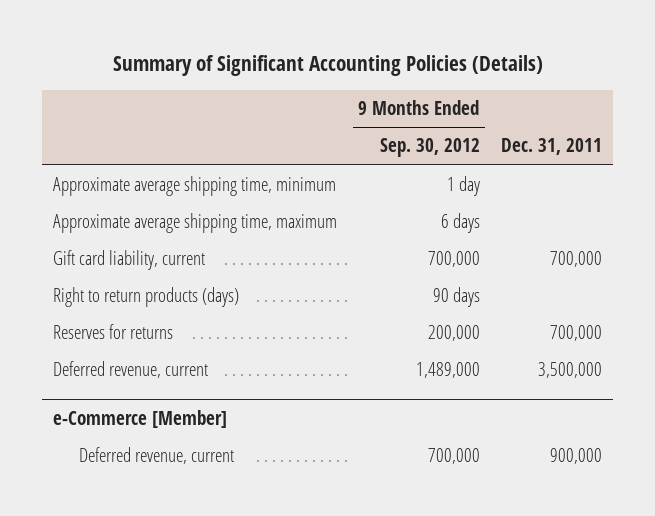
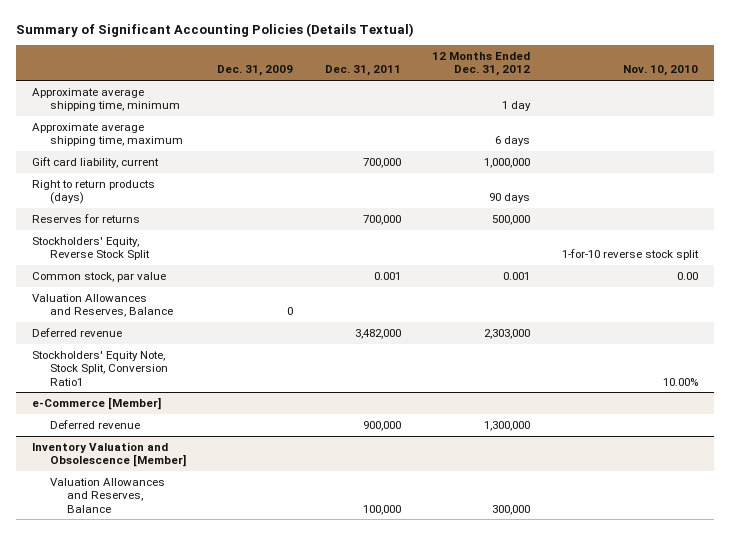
- Summary of Significant Accounting Policies (Details)
+ Summary of Significant Accounting Policies (Details Textual)
- | 9 Months Ended Sep. 30, 2012 | Dec. 31, 2011
+ | Dec. 31, 2009 | Dec. 31, 2011 | 12 Months Ended Dec. 31, 2012 | Nov. 10, 2010
- Deferred revenue, current | 1,489,000 | 3,500,000
+ Stockholders' Equity, Reverse Stock Split | | | | 1-for-10 reverse stock split
+ Common stock, par value | | 0.001 | 0.001 | 0.00
+ Valuation Allowances and Reserves, Balance | 0 | | |
+ Deferred revenue | | 3,482,000 | 2,303,000 |
+ Stockholders' Equity Note, Stock Split, Conversion Ratio1 | | | | 10.00%
@ e-Commerce [Member]
- Deferred revenue, current | 700,000 | 900,000
+ Deferred revenue | | 900,000 | 1,300,000 |
+ Inventory Valuation and Obsolescence [Member]
+ Valuation Allowances and Reserves, Balance | | 100,000 | 300,000 |

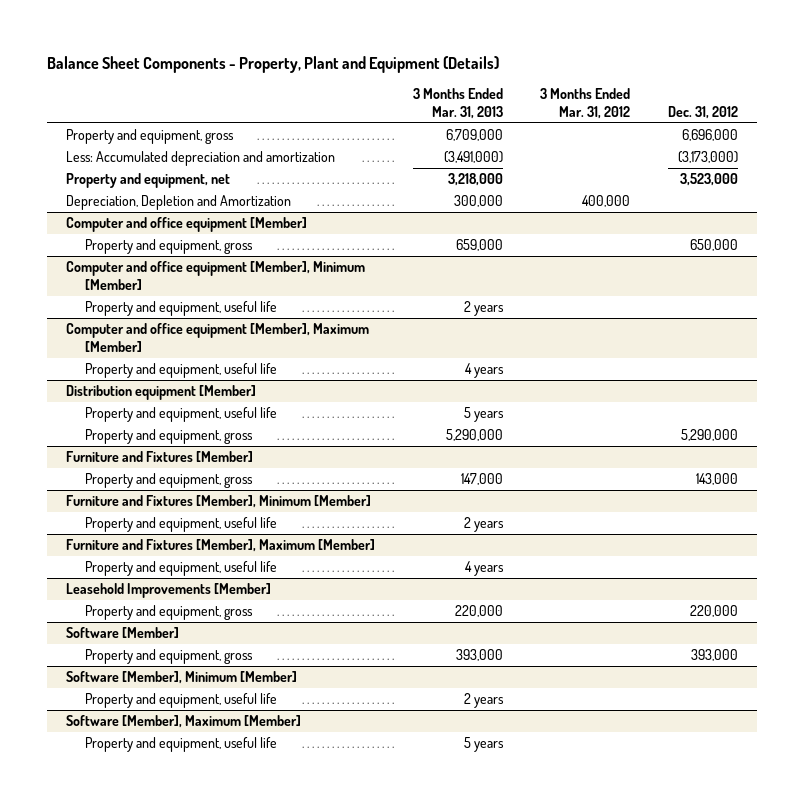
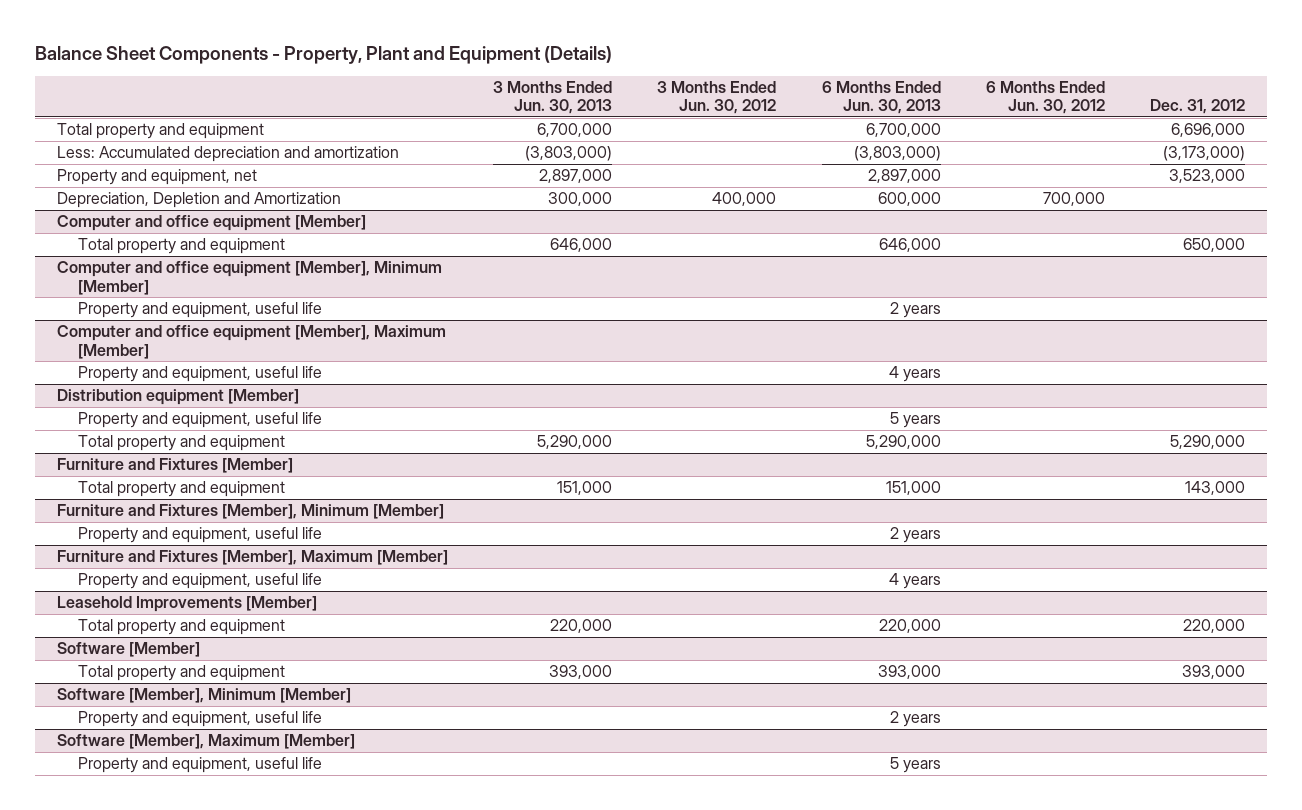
- | 3 Months Ended Mar. 31, 2013 | 3 Months Ended Mar. 31, 2012 | Dec. 31, 2012
+ | 3 Months Ended Jun. 30, 2013 | 3 Months Ended Jun. 30, 2012 | 6 Months Ended Jun. 30, 2013 | 6 Months Ended Jun. 30, 2012 | Dec. 31, 2012
- Property and equipment, gross | 6,709,000 | | 6,696,000
+ Total property and equipment | 6,700,000 | | 6,700,000 | | 6,696,000
@ Computer and office equipment [Member]
- Property and equipment, gross | 659,000 | | 650,000
+ Total property and equipment | 646,000 | | 646,000 | | 650,000
@ Distribution equipment [Member]
- Property and equipment, gross | 5,290,000 | | 5,290,000
+ Total property and equipment | 5,290,000 | | 5,290,000 | | 5,290,000
@ Furniture and Fixtures [Member]
- Property and equipment, gross | 147,000 | | 143,000
+ Total property and equipment | 151,000 | | 151,000 | | 143,000
@ Leasehold Improvements [Member]
- Property and equipment, gross | 220,000 | | 220,000
+ Total property and equipment | 220,000 | | 220,000 | | 220,000
@ Software [Member]
- Property and equipment, gross | 393,000 | | 393,000
+ Total property and equipment | 393,000 | | 393,000 | | 393,000

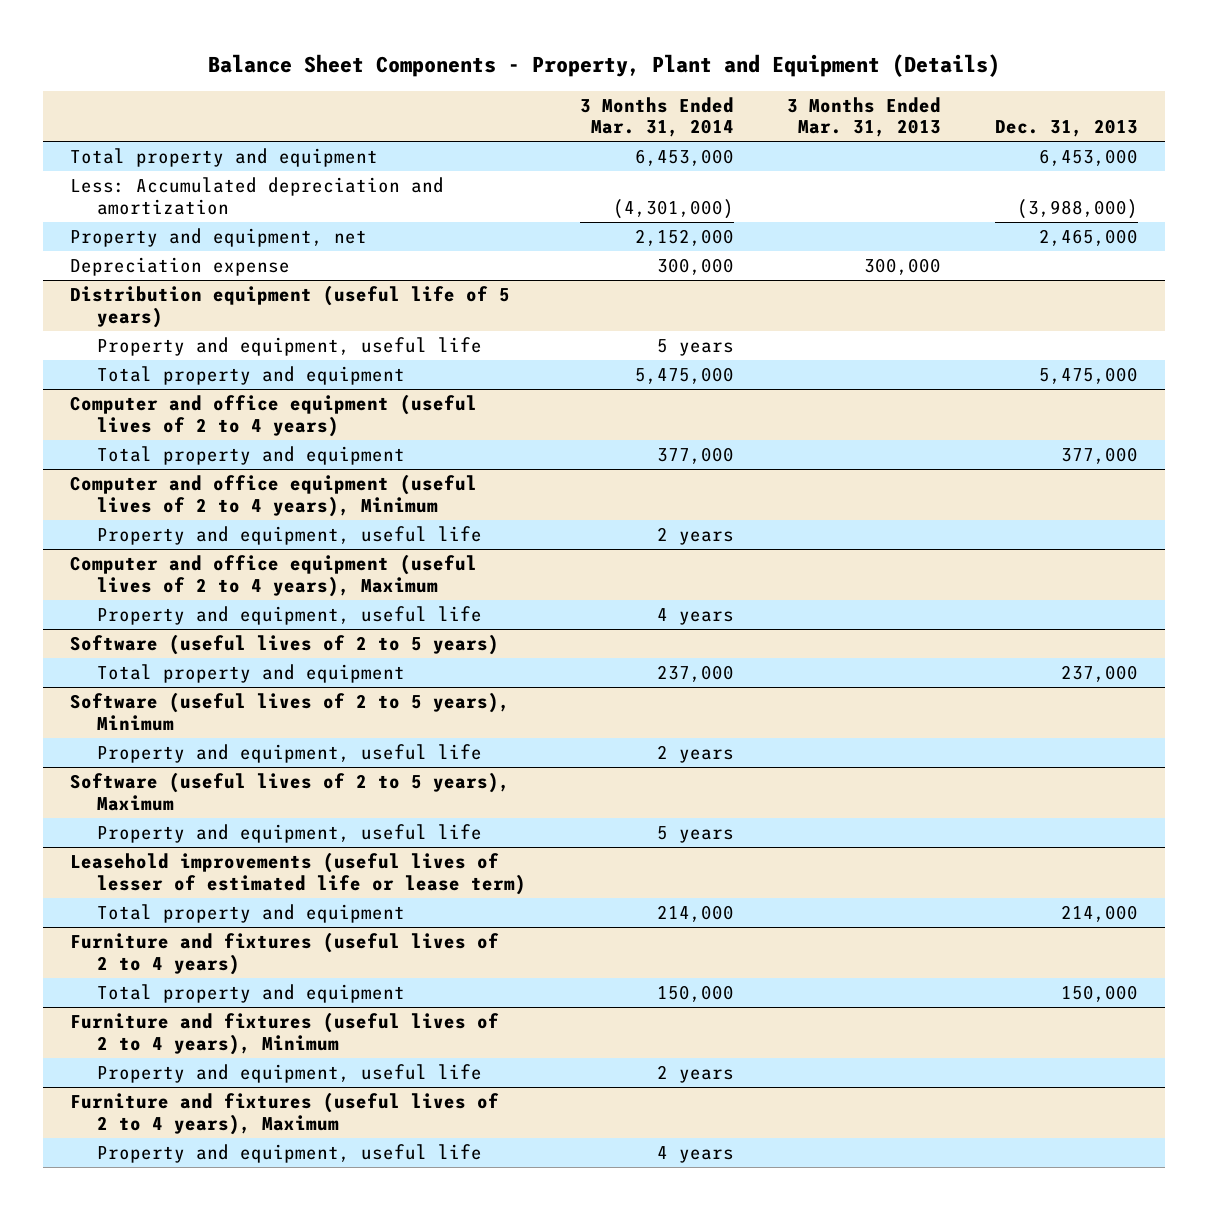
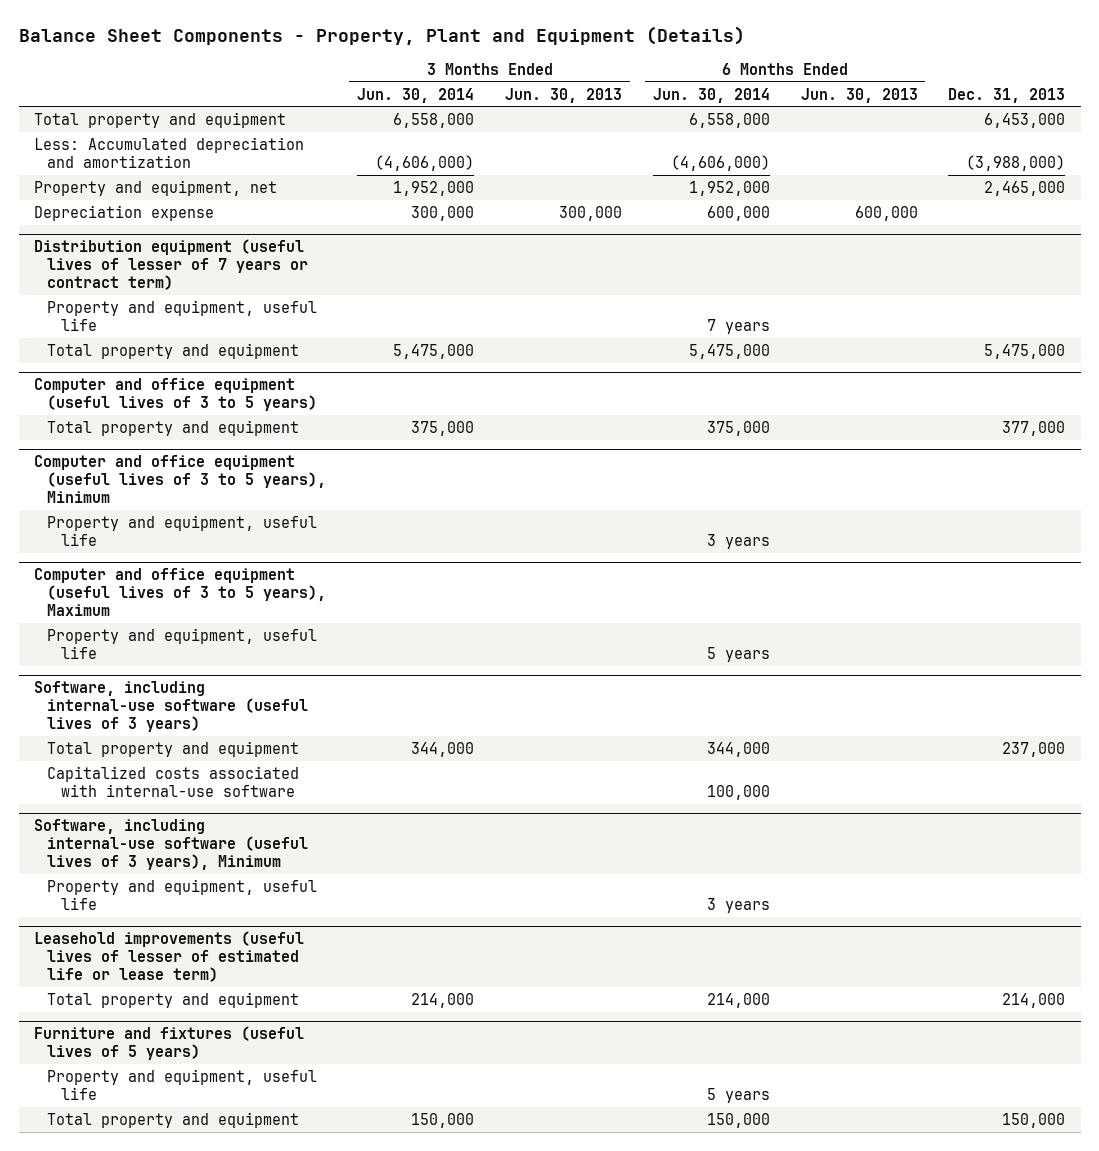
- | 3 Months Ended Mar. 31, 2014 | 3 Months Ended Mar. 31, 2013 | Dec. 31, 2013
+ | 3 Months Ended Jun. 30, 2014 | 3 Months Ended Jun. 30, 2013 | 6 Months Ended Jun. 30, 2014 | 6 Months Ended Jun. 30, 2013 | Dec. 31, 2013
- Distribution equipment (useful life of 5 years)
+ Distribution equipment (useful lives of lesser of 7 years or contract term)
- Computer and office equipment (useful lives of 2 to 4 years)
+ Computer and office equipment (useful lives of 3 to 5 years)
- Computer and office equipment (useful lives of 2 to 4 years), Minimum
+ Computer and office equipment (useful lives of 3 to 5 years), Minimum
- Computer and office equipment (useful lives of 2 to 4 years), Maximum
+ Computer and office equipment (useful lives of 3 to 5 years), Maximum
- Software (useful lives of 2 to 5 years)
+ Software, including internal-use software (useful lives of 3 years)
- Software (useful lives of 2 to 5 years), Minimum
- Property and equipment, useful life | 2 years | |
- Software (useful lives of 2 to 5 years), Maximum
- Property and equipment, useful life | 5 years | |
+ Capitalized costs associated with internal-use software | | | 100,000 | |
+ Software, including internal-use software (useful lives of 3 years), Minimum
+ Property and equipment, useful life | | | 3 years | |
- Furniture and fixtures (useful lives of 2 to 4 years)
+ Furniture and fixtures (useful lives of 5 years)
+ Property and equipment, useful life | | | 5 years | |
- Furniture and fixtures (useful lives of 2 to 4 years), Minimum
- Property and equipment, useful life | 2 years | |
- Furniture and fixtures (useful lives of 2 to 4 years), Maximum
- Property and equipment, useful life | 4 years | |

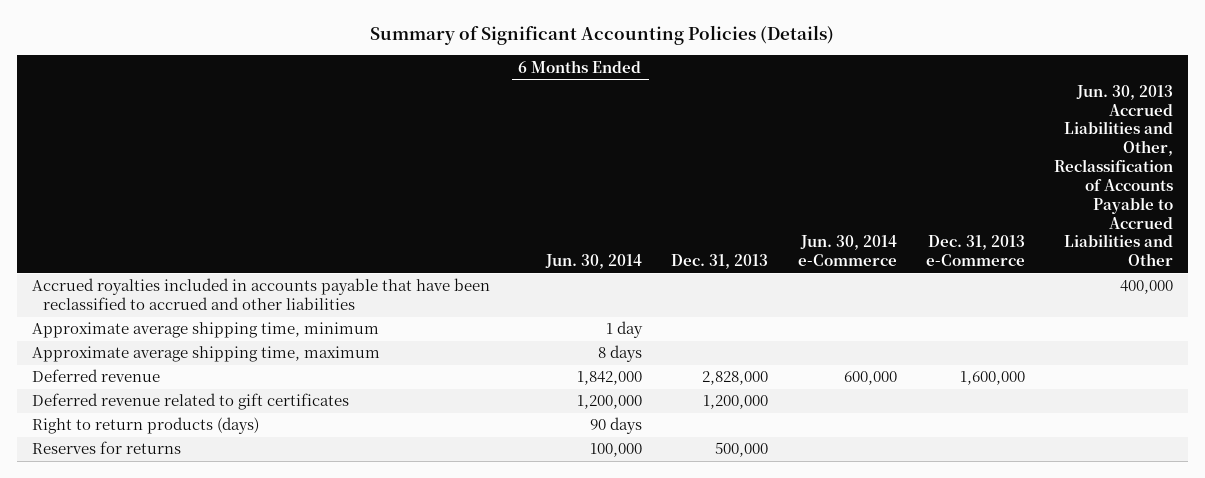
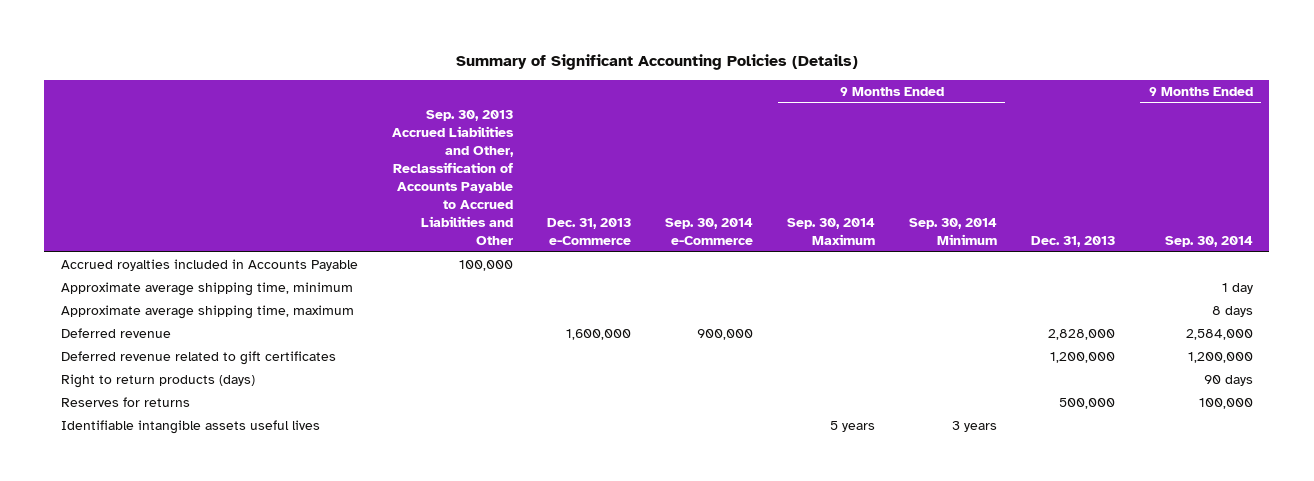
- | 6 Months Ended Jun. 30, 2014 | Dec. 31, 2013 | Jun. 30, 2014 e-Commerce | Dec. 31, 2013 e-Commerce | Jun. 30, 2013 Accrued Liabilities and Other, Reclassification of Accounts Payable to Accrued Liabilities and Other
+ | Sep. 30, 2013 Accrued Liabilities and Other, Reclassification of Accounts Payable to Accrued Liabilities and Other | Dec. 31, 2013 e-Commerce | Sep. 30, 2014 e-Commerce | 9 Months Ended Sep. 30, 2014 Maximum | 9 Months Ended Sep. 30, 2014 Minimum | Dec. 31, 2013 | 9 Months Ended Sep. 30, 2014
- Accrued royalties included in accounts payable that have been reclassified to accrued and other liabilities | | | | | 400,000
+ Accrued royalties included in Accounts Payable | 100,000 | | | | | |
+ Identifiable intangible assets useful lives | | | | 5 years | 3 years | |

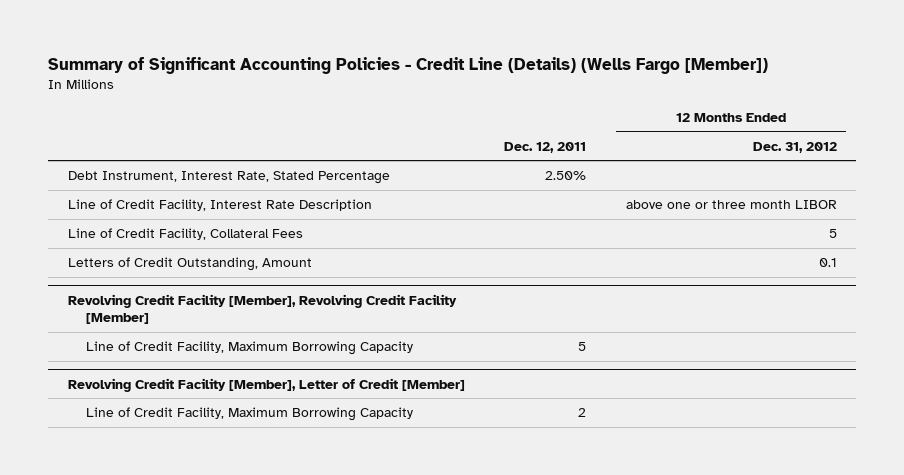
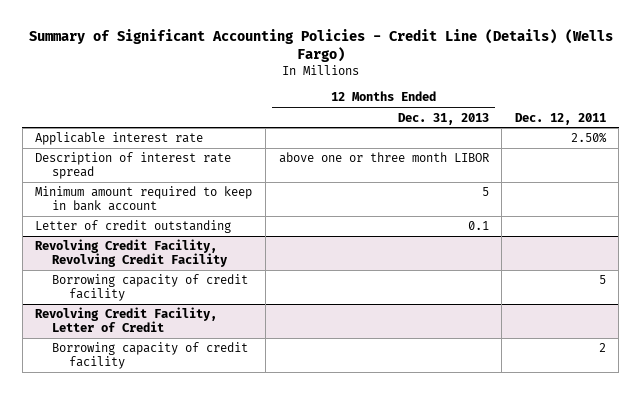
- Summary of Significant Accounting Policies - Credit Line (Details) (Wells Fargo [Member])
+ Summary of Significant Accounting Policies - Credit Line (Details) (Wells Fargo)
- | Dec. 12, 2011 | 12 Months Ended Dec. 31, 2012
+ | 12 Months Ended Dec. 31, 2013 | Dec. 12, 2011
- Debt Instrument, Interest Rate, Stated Percentage | 2.50% |
- Line of Credit Facility, Interest Rate Description | | above one or three month LIBOR
- Line of Credit Facility, Collateral Fees | | 5
- Letters of Credit Outstanding, Amount | | 0.1
- Revolving Credit Facility [Member], Revolving Credit Facility [Member]
- Line of Credit Facility, Maximum Borrowing Capacity | 5 |
- Revolving Credit Facility [Member], Letter of Credit [Member]
- Line of Credit Facility, Maximum Borrowing Capacity | 2 |
+ Applicable interest rate | | 2.50%
+ Description of interest rate spread | above one or three month LIBOR |
+ Minimum amount required to keep in bank account | 5 |
+ Letter of credit outstanding | 0.1 |
+ Revolving Credit Facility, Revolving Credit Facility
+ Borrowing capacity of credit facility | | 5
+ Revolving Credit Facility, Letter of Credit
+ Borrowing capacity of credit facility | | 2

